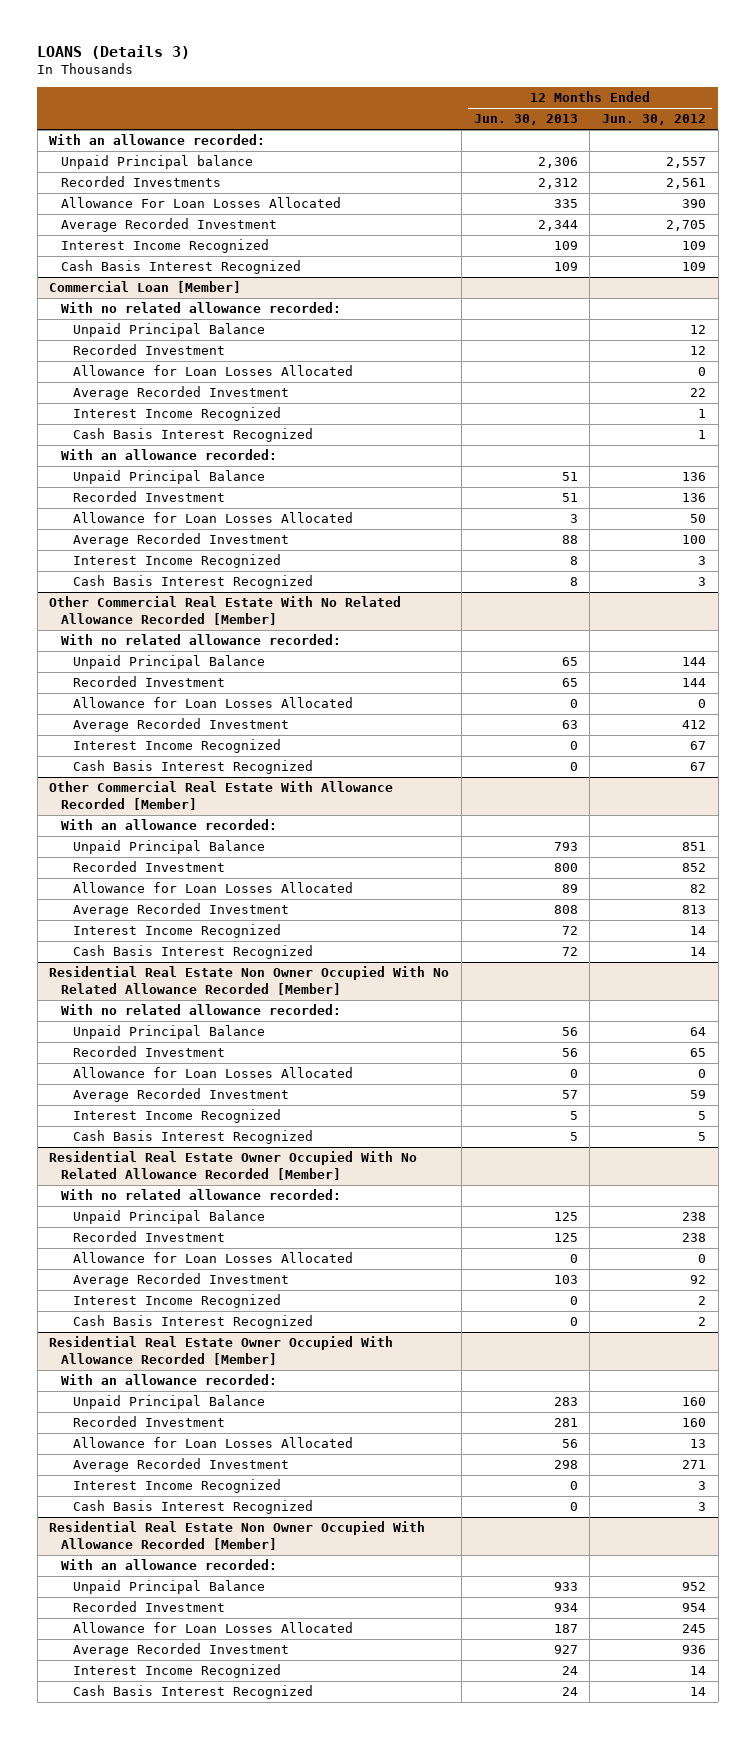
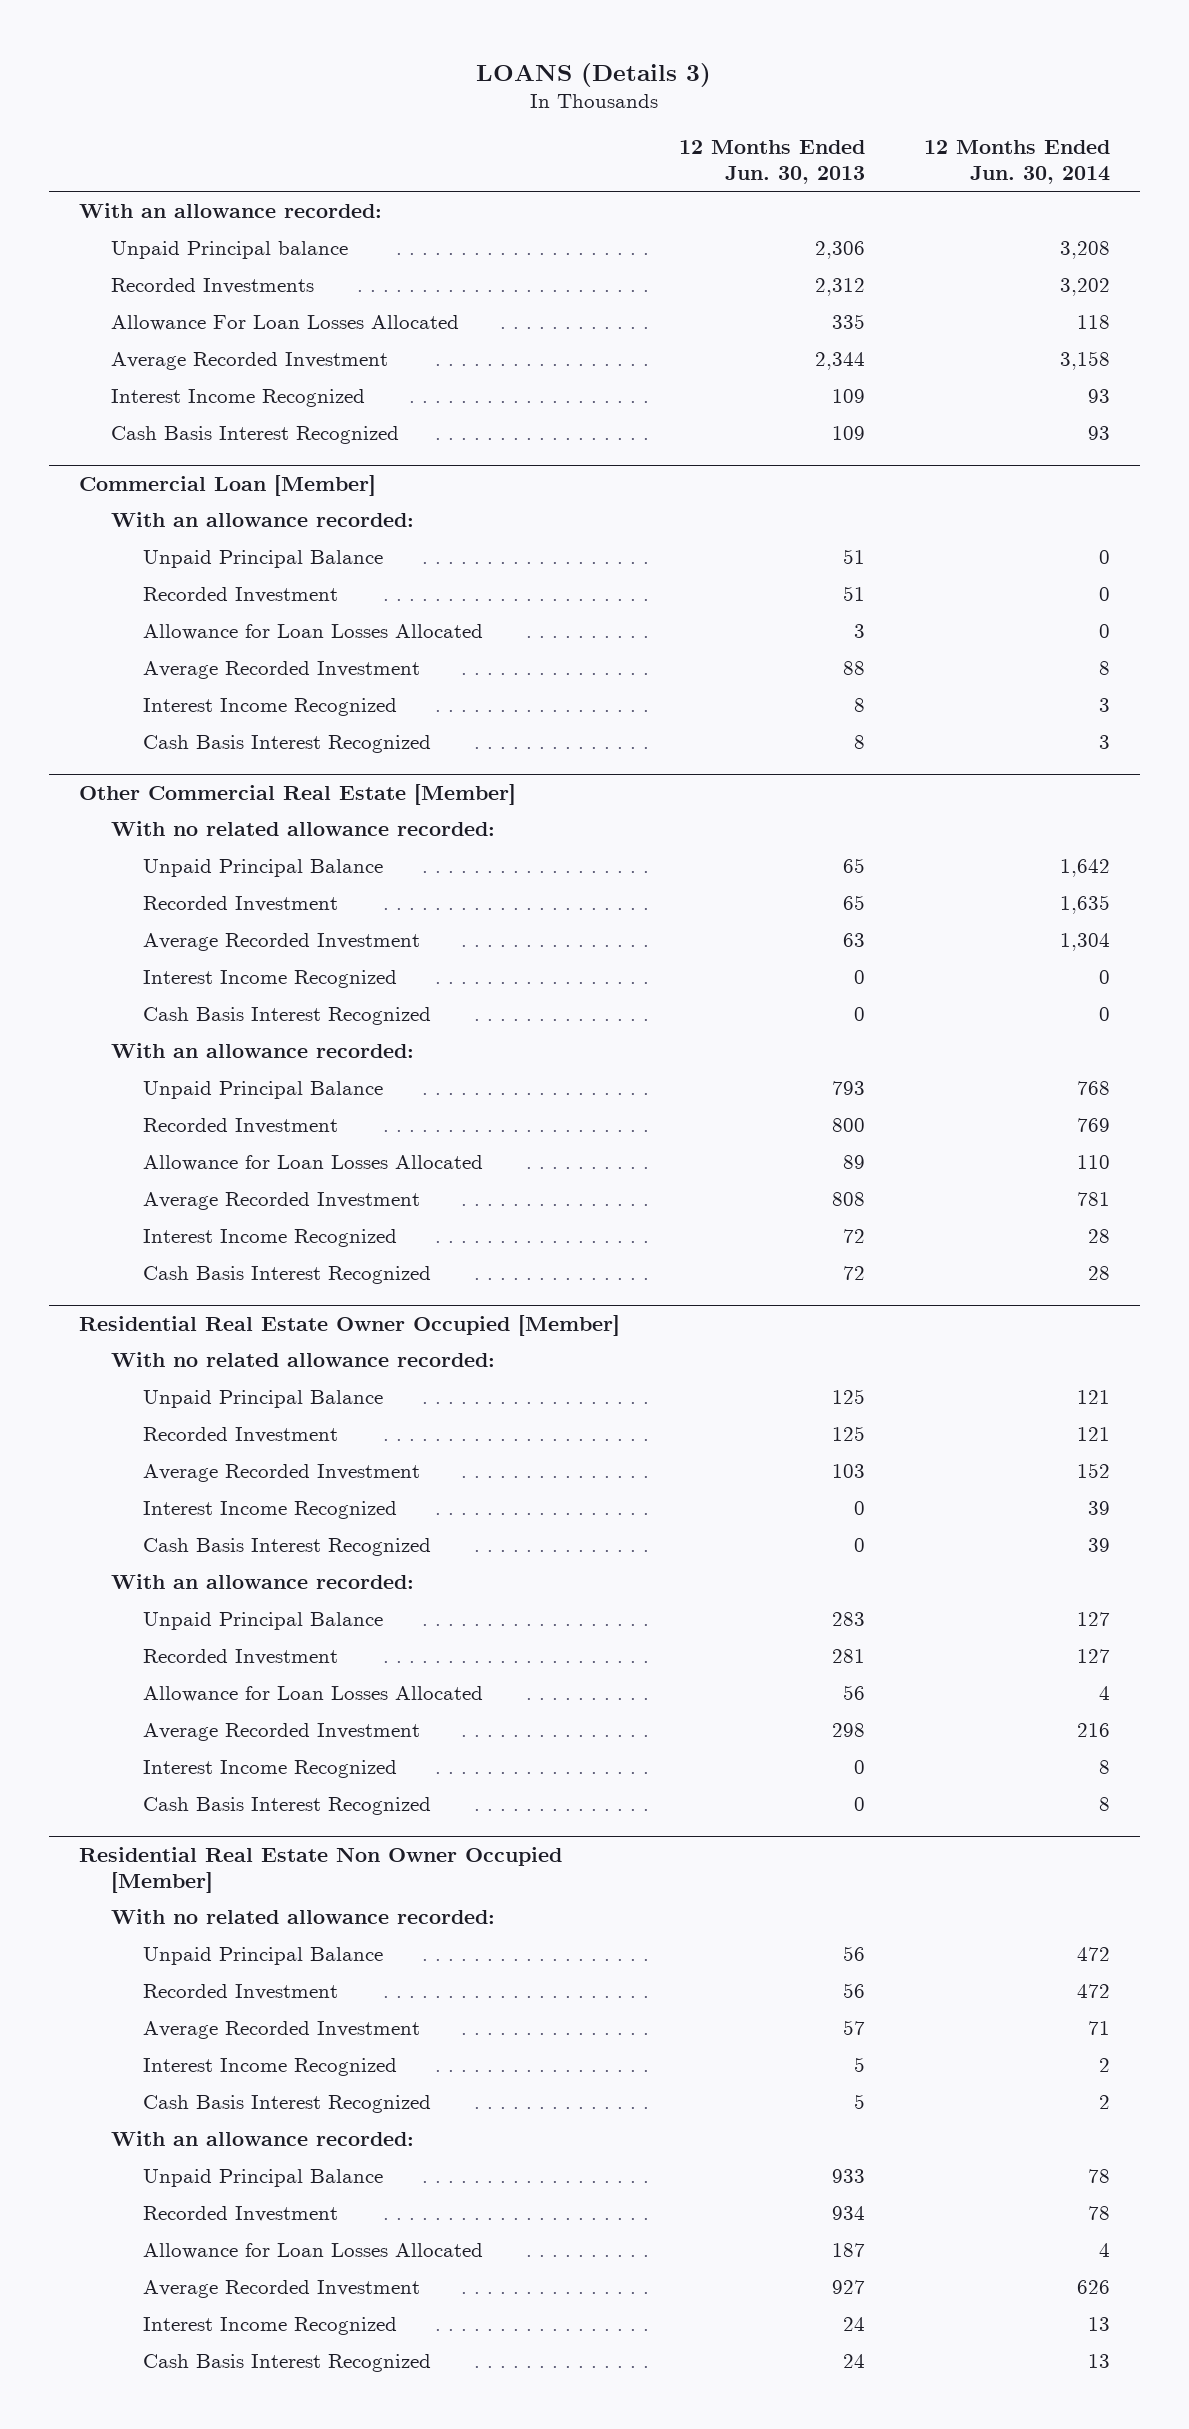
- | 12 Months Ended Jun. 30, 2013 | 12 Months Ended Jun. 30, 2012
+ | 12 Months Ended Jun. 30, 2013 | 12 Months Ended Jun. 30, 2014
@ Commercial Loan [Member]
- With no related allowance recorded:
- Unpaid Principal Balance | | 12
- Recorded Investment | | 12
- Allowance for Loan Losses Allocated | | 0
- Average Recorded Investment | | 22
- Interest Income Recognized | | 1
- Cash Basis Interest Recognized | | 1
- Other Commercial Real Estate With No Related Allowance Recorded [Member]
+ Other Commercial Real Estate [Member]
- Allowance for Loan Losses Allocated | 0 | 0
- Other Commercial Real Estate With Allowance Recorded [Member]
- Residential Real Estate Non Owner Occupied With No Related Allowance Recorded [Member]
- With no related allowance recorded:
- Unpaid Principal Balance | 56 | 64
- Recorded Investment | 56 | 65
- Allowance for Loan Losses Allocated | 0 | 0
- Average Recorded Investment | 57 | 59
- Interest Income Recognized | 5 | 5
- Cash Basis Interest Recognized | 5 | 5
- Residential Real Estate Owner Occupied With No Related Allowance Recorded [Member]
+ Residential Real Estate Owner Occupied [Member]
- Allowance for Loan Losses Allocated | 0 | 0
- Residential Real Estate Owner Occupied With Allowance Recorded [Member]
- Residential Real Estate Non Owner Occupied With Allowance Recorded [Member]
+ Residential Real Estate Non Owner Occupied [Member]
+ With no related allowance recorded:
+ Unpaid Principal Balance | 56 | 472
+ Recorded Investment | 56 | 472
+ Average Recorded Investment | 57 | 71
+ Interest Income Recognized | 5 | 2
+ Cash Basis Interest Recognized | 5 | 2

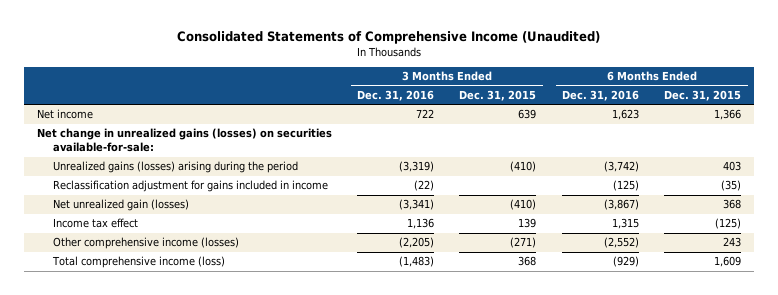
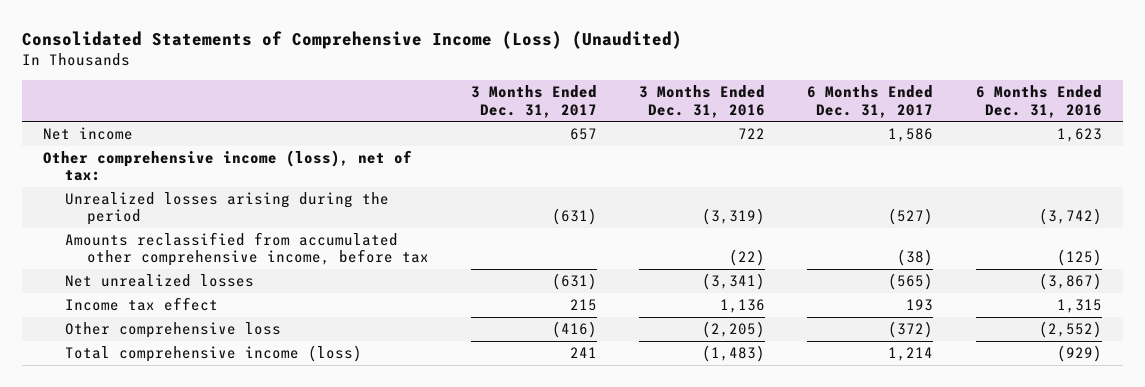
- Consolidated Statements of Comprehensive Income (Unaudited)
+ Consolidated Statements of Comprehensive Income (Loss) (Unaudited)
- | 3 Months Ended Dec. 31, 2016 | 3 Months Ended Dec. 31, 2015 | 6 Months Ended Dec. 31, 2016 | 6 Months Ended Dec. 31, 2015
+ | 3 Months Ended Dec. 31, 2017 | 3 Months Ended Dec. 31, 2016 | 6 Months Ended Dec. 31, 2017 | 6 Months Ended Dec. 31, 2016
- Net change in unrealized gains (losses) on securities available-for-sale:
- Unrealized gains (losses) arising during the period | (3,319) | (410) | (3,742) | 403
- Reclassification adjustment for gains included in income | (22) | | (125) | (35)
- Net unrealized gain (losses) | (3,341) | (410) | (3,867) | 368
+ Other comprehensive income (loss), net of tax:
+ Unrealized losses arising during the period | (631) | (3,319) | (527) | (3,742)
+ Amounts reclassified from accumulated other comprehensive income, before tax | | (22) | (38) | (125)
+ Net unrealized losses | (631) | (3,341) | (565) | (3,867)
- Other comprehensive income (losses) | (2,205) | (271) | (2,552) | 243
+ Other comprehensive loss | (416) | (2,205) | (372) | (2,552)

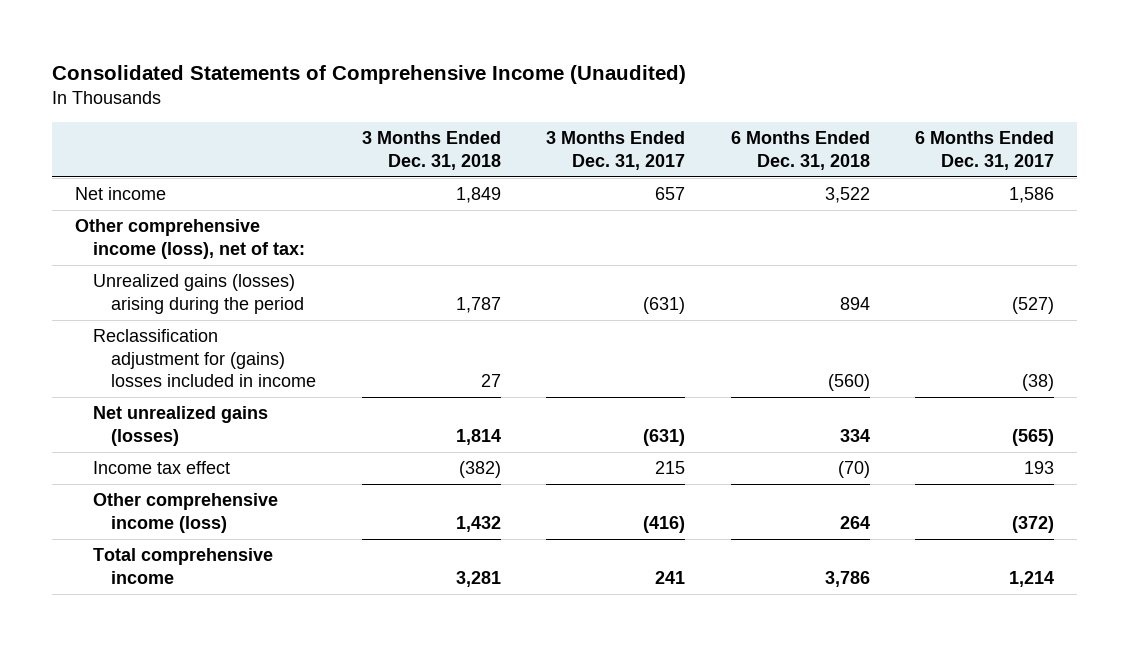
- Consolidated Statements of Comprehensive Income (Loss) (Unaudited)
+ Consolidated Statements of Comprehensive Income (Unaudited)
- | 3 Months Ended Dec. 31, 2017 | 3 Months Ended Dec. 31, 2016 | 6 Months Ended Dec. 31, 2017 | 6 Months Ended Dec. 31, 2016
+ | 3 Months Ended Dec. 31, 2018 | 3 Months Ended Dec. 31, 2017 | 6 Months Ended Dec. 31, 2018 | 6 Months Ended Dec. 31, 2017
- Unrealized losses arising during the period | (631) | (3,319) | (527) | (3,742)
- Amounts reclassified from accumulated other comprehensive income, before tax | | (22) | (38) | (125)
- Net unrealized losses | (631) | (3,341) | (565) | (3,867)
+ Unrealized gains (losses) arising during the period | 1,787 | (631) | 894 | (527)
+ Reclassification adjustment for (gains) losses included in income | 27 | | (560) | (38)
+ Net unrealized gains (losses) | 1,814 | (631) | 334 | (565)
- Other comprehensive loss | (416) | (2,205) | (372) | (2,552)
- Total comprehensive income (loss) | 241 | (1,483) | 1,214 | (929)
+ Other comprehensive income (loss) | 1,432 | (416) | 264 | (372)
+ Total comprehensive income | 3,281 | 241 | 3,786 | 1,214

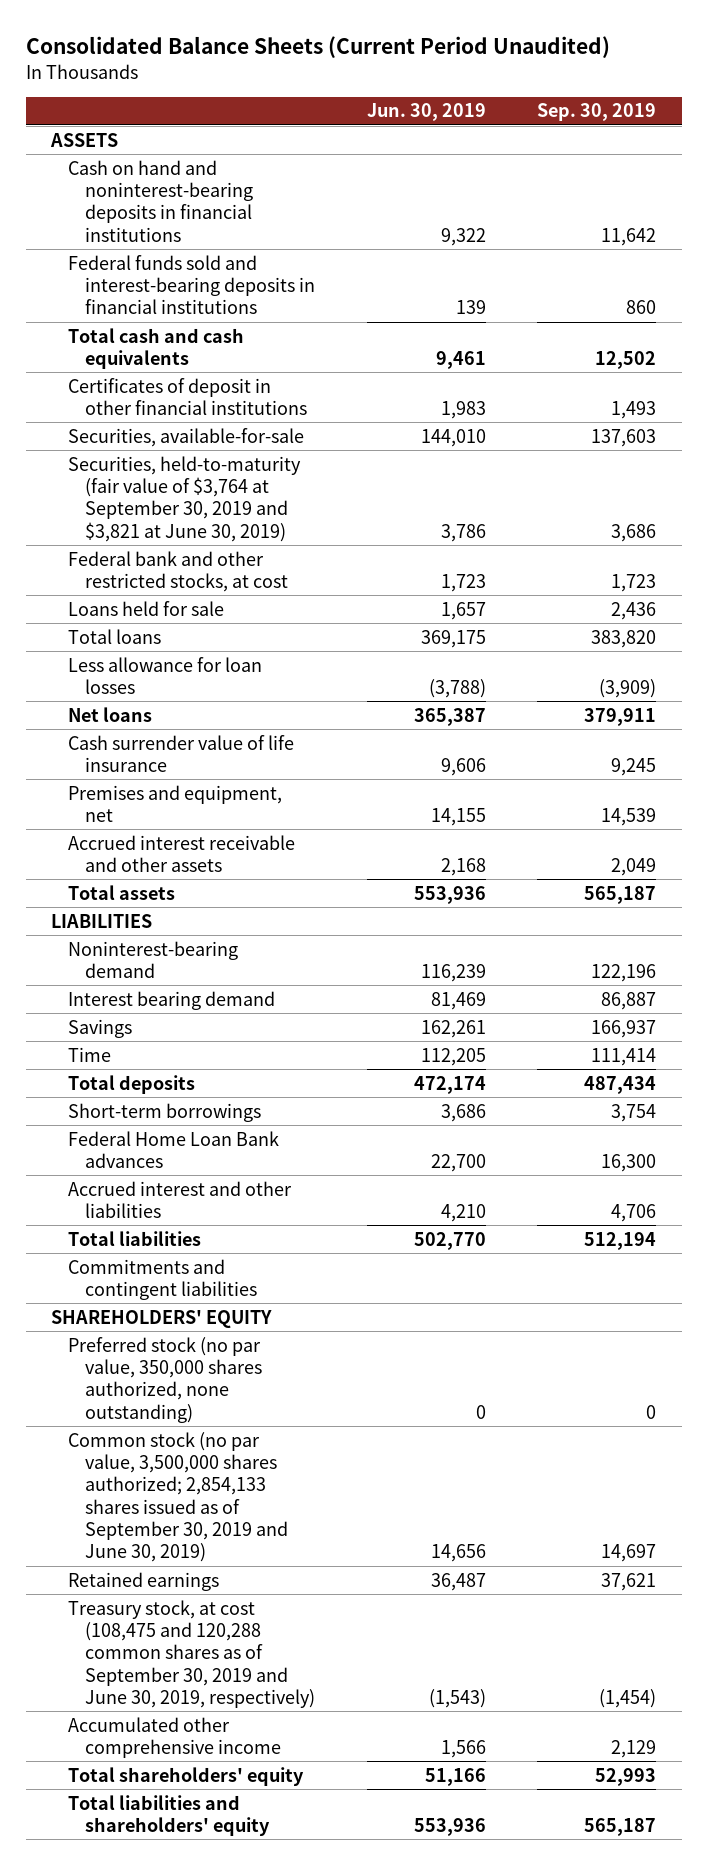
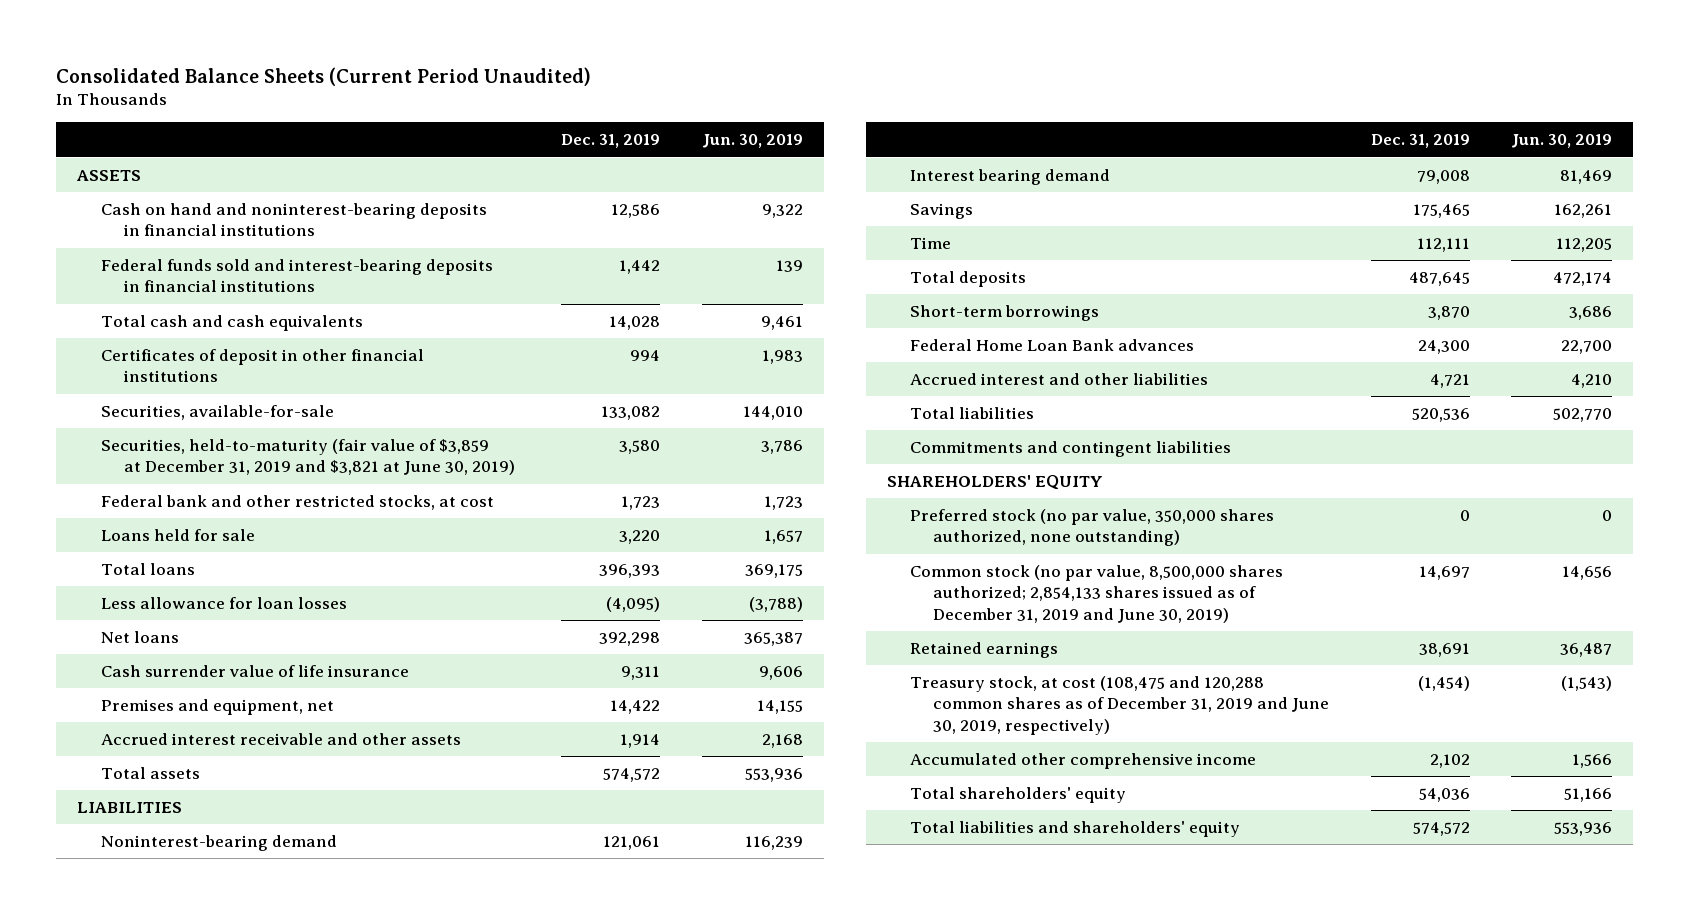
- | Jun. 30, 2019 | Sep. 30, 2019
+ | Dec. 31, 2019 | Jun. 30, 2019
- Securities, held-to-maturity (fair value of $3,764 at September 30, 2019 and $3,821 at June 30, 2019) | 3,786 | 3,686
+ Securities, held-to-maturity (fair value of $3,859 at December 31, 2019 and $3,821 at June 30, 2019) | 3,580 | 3,786
- Common stock (no par value, 3,500,000 shares authorized; 2,854,133 shares issued as of September 30, 2019 and June 30, 2019) | 14,656 | 14,697
+ Common stock (no par value, 8,500,000 shares authorized; 2,854,133 shares issued as of December 31, 2019 and June 30, 2019) | 14,697 | 14,656
- Treasury stock, at cost (108,475 and 120,288 common shares as of September 30, 2019 and June 30, 2019, respectively) | (1,543) | (1,454)
+ Treasury stock, at cost (108,475 and 120,288 common shares as of December 31, 2019 and June 30, 2019, respectively) | (1,454) | (1,543)

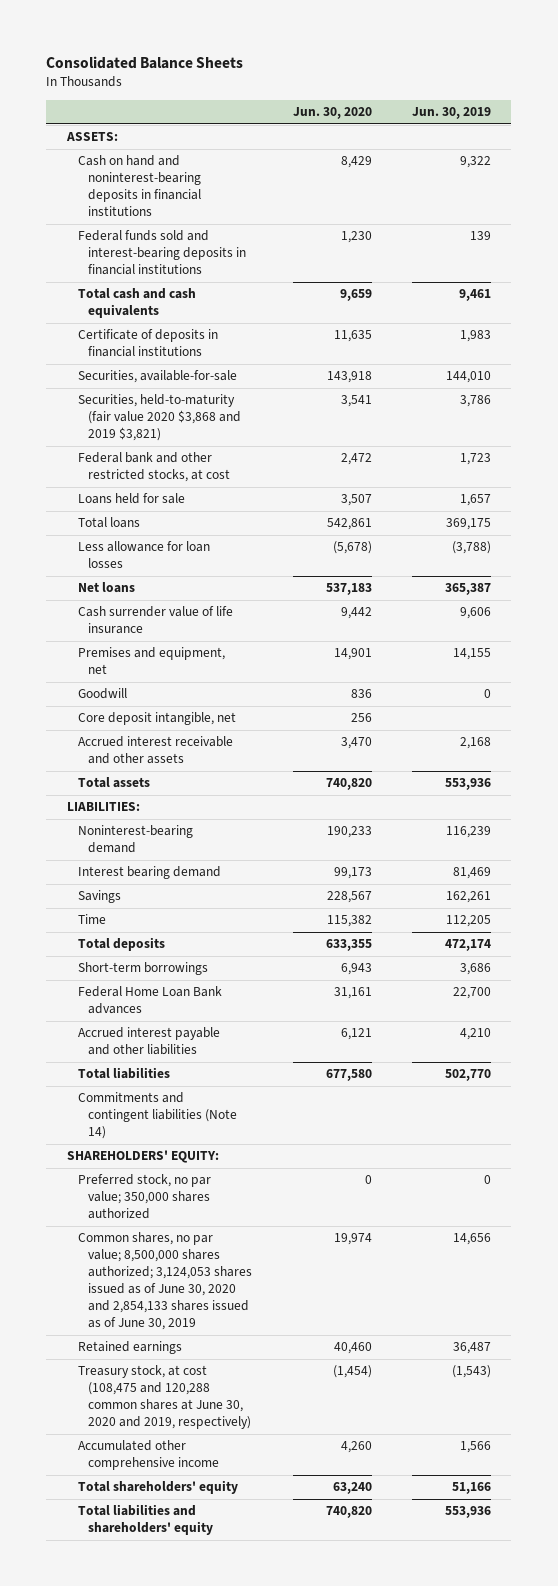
- Consolidated Balance Sheets (Current Period Unaudited)
+ Consolidated Balance Sheets
- | Dec. 31, 2019 | Jun. 30, 2019
+ | Jun. 30, 2020 | Jun. 30, 2019
- ASSETS
+ ASSETS:
- Certificates of deposit in other financial institutions | 994 | 1,983
+ Certificate of deposits in financial institutions | 11,635 | 1,983
- Securities, held-to-maturity (fair value of $3,859 at December 31, 2019 and $3,821 at June 30, 2019) | 3,580 | 3,786
+ Securities, held-to-maturity (fair value 2020 $3,868 and 2019 $3,821) | 3,541 | 3,786
+ Goodwill | 836 | 0
+ Core deposit intangible, net | 256 |
- LIABILITIES
+ LIABILITIES:
- Accrued interest and other liabilities | 4,721 | 4,210
+ Accrued interest payable and other liabilities | 6,121 | 4,210
- Commitments and contingent liabilities
- SHAREHOLDERS' EQUITY
- Preferred stock (no par value, 350,000 shares authorized, none outstanding) | 0 | 0
- Common stock (no par value, 8,500,000 shares authorized; 2,854,133 shares issued as of December 31, 2019 and June 30, 2019) | 14,697 | 14,656
+ Commitments and contingent liabilities (Note 14)
+ SHAREHOLDERS' EQUITY:
+ Preferred stock, no par value; 350,000 shares authorized | 0 | 0
+ Common shares, no par value; 8,500,000 shares authorized; 3,124,053 shares issued as of June 30, 2020 and 2,854,133 shares issued as of June 30, 2019 | 19,974 | 14,656
- Treasury stock, at cost (108,475 and 120,288 common shares as of December 31, 2019 and June 30, 2019, respectively) | (1,454) | (1,543)
+ Treasury stock, at cost (108,475 and 120,288 common shares at June 30, 2020 and 2019, respectively) | (1,454) | (1,543)

